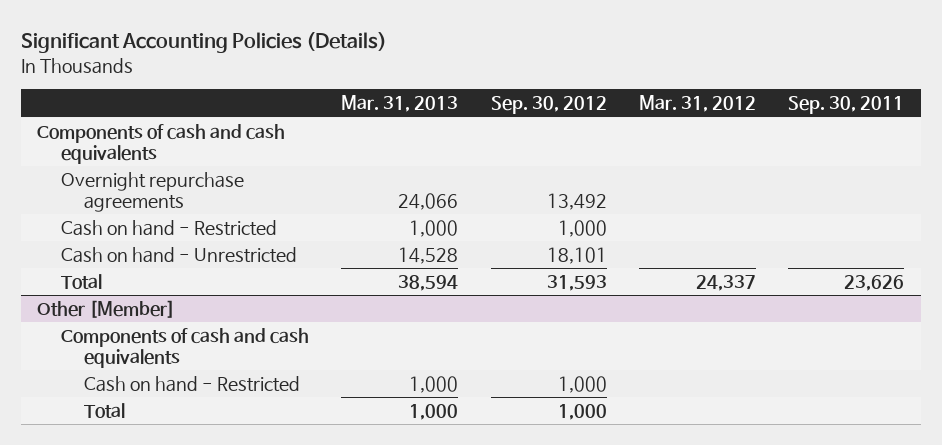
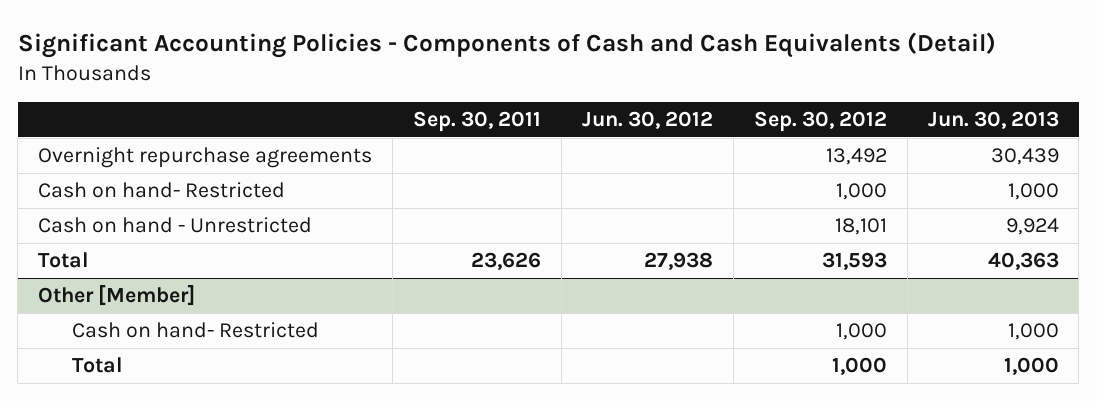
- Significant Accounting Policies (Details)
+ Significant Accounting Policies - Components of Cash and Cash Equivalents (Detail)
- | Mar. 31, 2013 | Sep. 30, 2012 | Mar. 31, 2012 | Sep. 30, 2011
+ | Sep. 30, 2011 | Jun. 30, 2012 | Sep. 30, 2012 | Jun. 30, 2013
- Components of cash and cash equivalents
- Cash on hand - Restricted | 1,000 | 1,000 | |
+ Cash on hand- Restricted | | | 1,000 | 1,000
@ Other [Member]
- Components of cash and cash equivalents
- Cash on hand - Restricted | 1,000 | 1,000 | |
+ Cash on hand- Restricted | | | 1,000 | 1,000

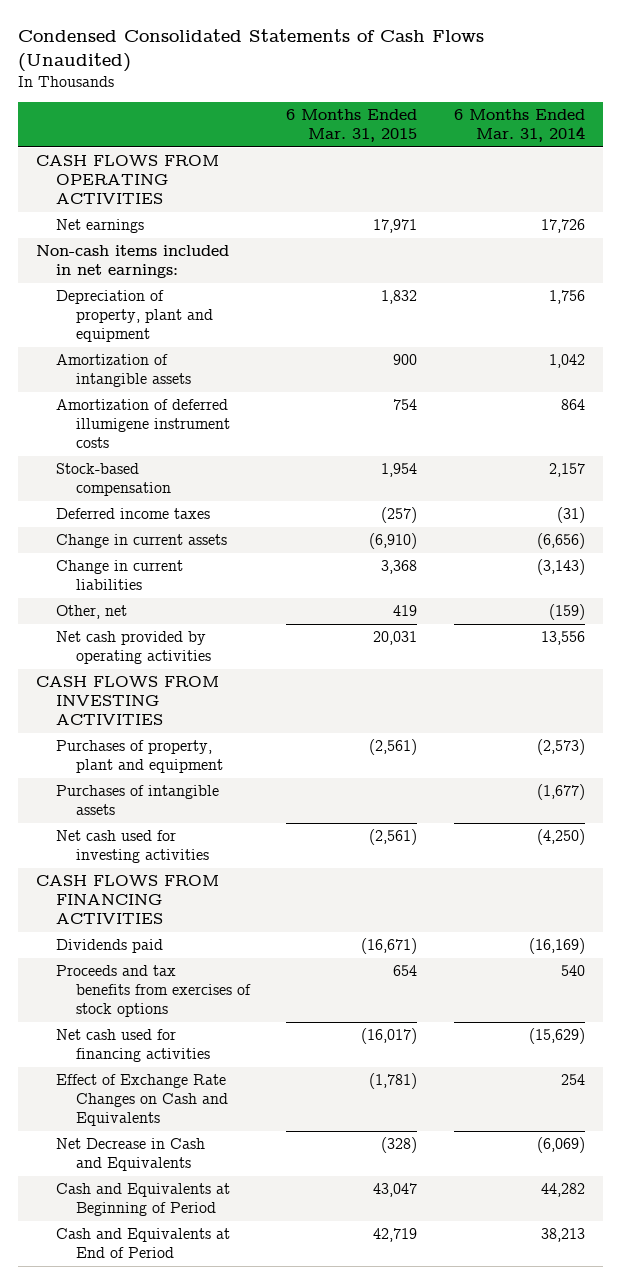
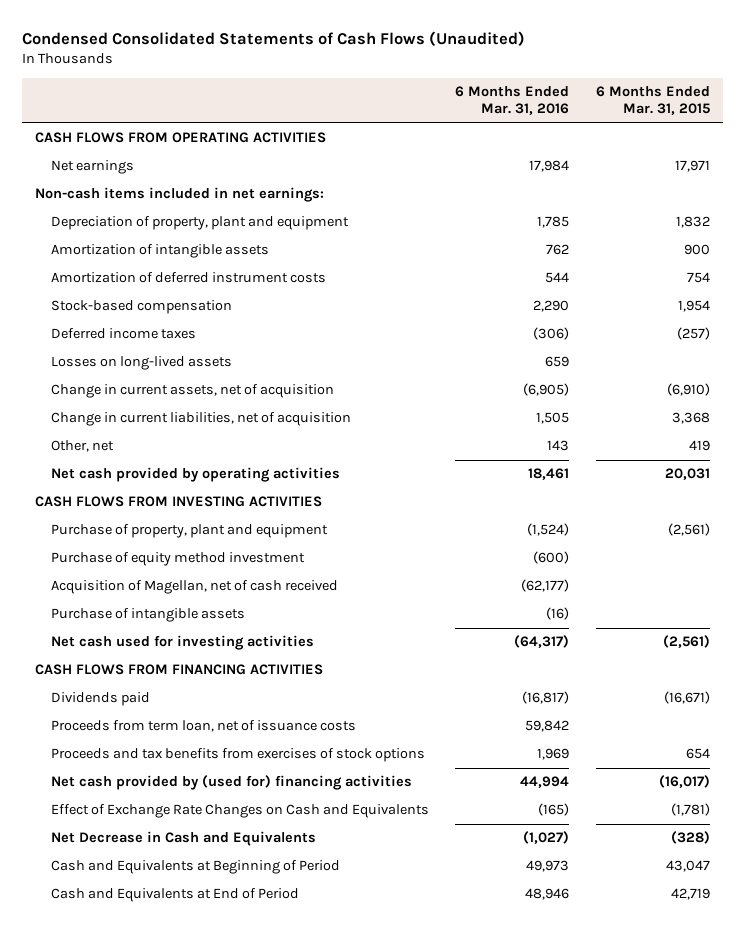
- | 6 Months Ended Mar. 31, 2015 | 6 Months Ended Mar. 31, 2014
+ | 6 Months Ended Mar. 31, 2016 | 6 Months Ended Mar. 31, 2015
- Amortization of deferred illumigene instrument costs | 754 | 864
+ Amortization of deferred instrument costs | 544 | 754
- Change in current assets | (6,910) | (6,656)
- Change in current liabilities | 3,368 | (3,143)
+ Losses on long-lived assets | 659 |
+ Change in current assets, net of acquisition | (6,905) | (6,910)
+ Change in current liabilities, net of acquisition | 1,505 | 3,368
- Purchases of property, plant and equipment | (2,561) | (2,573)
- Purchases of intangible assets | | (1,677)
+ Purchase of property, plant and equipment | (1,524) | (2,561)
+ Purchase of equity method investment | (600) |
+ Acquisition of Magellan, net of cash received | (62,177) |
+ Purchase of intangible assets | (16) |
+ Proceeds from term loan, net of issuance costs | 59,842 |
- Net cash used for financing activities | (16,017) | (15,629)
+ Net cash provided by (used for) financing activities | 44,994 | (16,017)

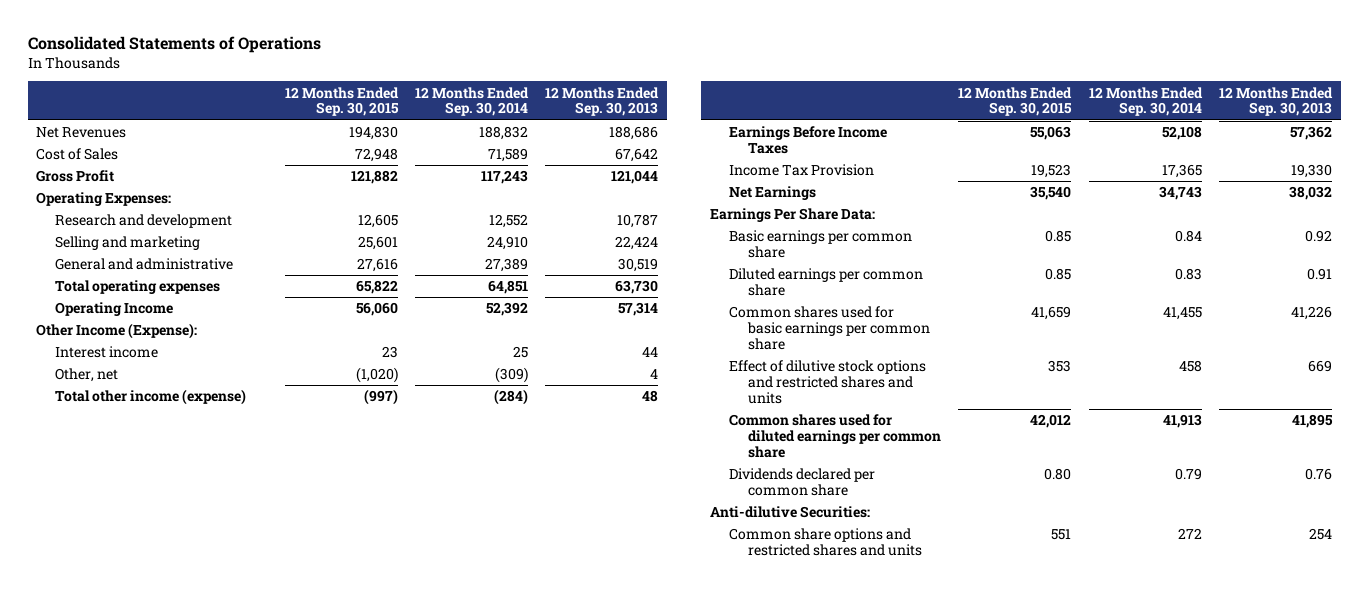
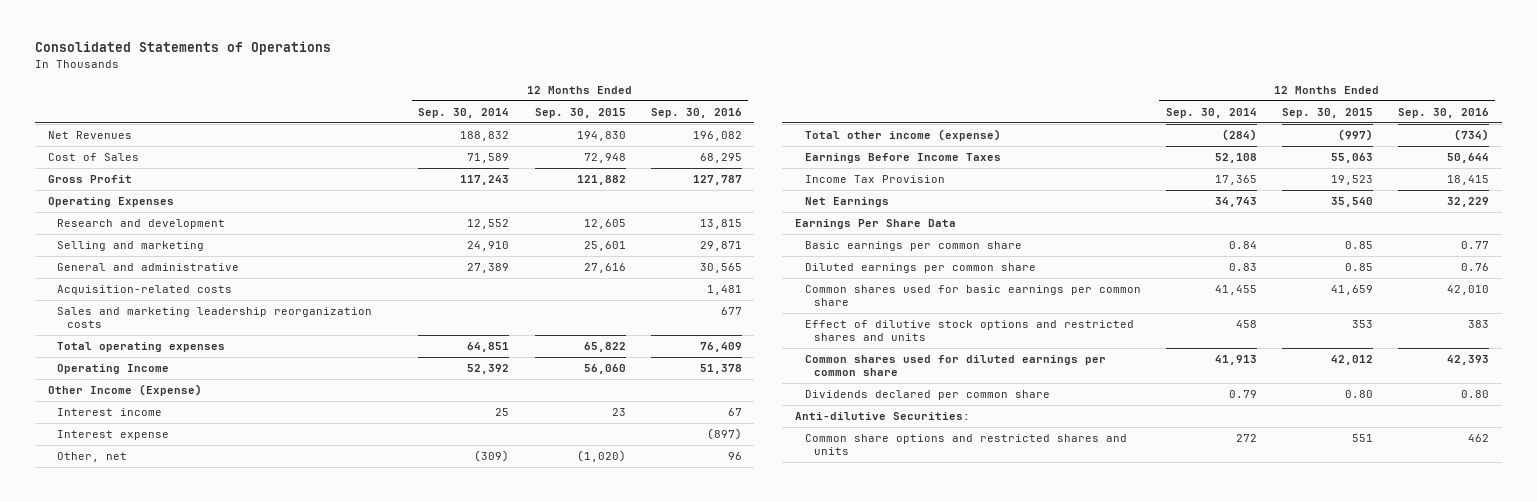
- | 12 Months Ended Sep. 30, 2015 | 12 Months Ended Sep. 30, 2014 | 12 Months Ended Sep. 30, 2013
+ | 12 Months Ended Sep. 30, 2014 | 12 Months Ended Sep. 30, 2015 | 12 Months Ended Sep. 30, 2016
- Operating Expenses:
+ Operating Expenses
+ Acquisition-related costs | | | 1,481
+ Sales and marketing leadership reorganization costs | | | 677
- Other Income (Expense):
+ Other Income (Expense)
+ Interest expense | | | (897)
- Earnings Per Share Data:
+ Earnings Per Share Data

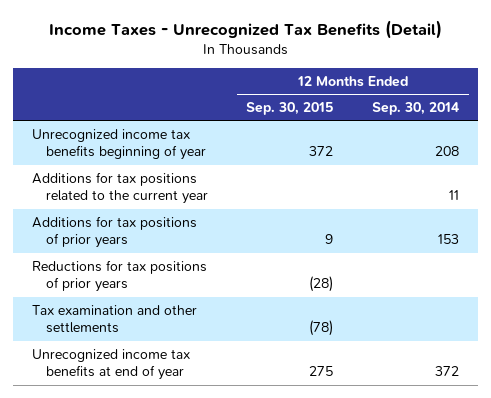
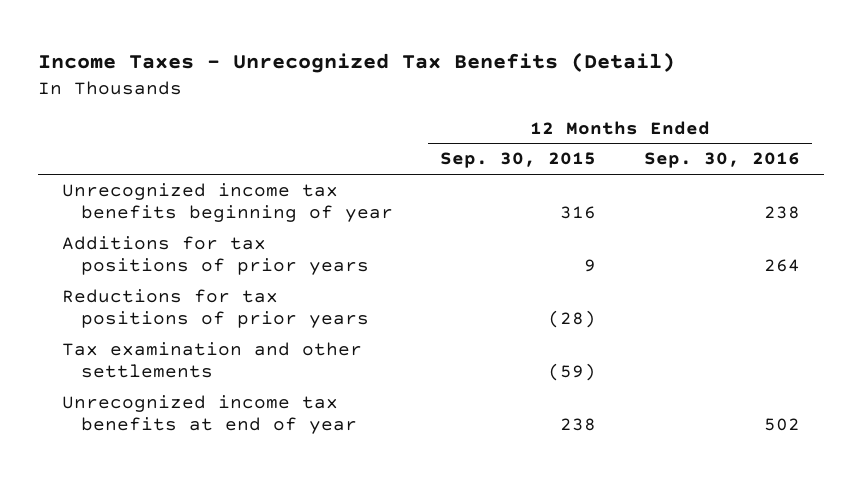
- | 12 Months Ended Sep. 30, 2015 | 12 Months Ended Sep. 30, 2014
+ | 12 Months Ended Sep. 30, 2015 | 12 Months Ended Sep. 30, 2016
- Unrecognized income tax benefits beginning of year | 372 | 208
- Additions for tax positions related to the current year | | 11
+ Unrecognized income tax benefits beginning of year | 316 | 238
- Tax examination and other settlements | (78) |
- Unrecognized income tax benefits at end of year | 275 | 372
+ Tax examination and other settlements | (59) |
+ Unrecognized income tax benefits at end of year | 238 | 502

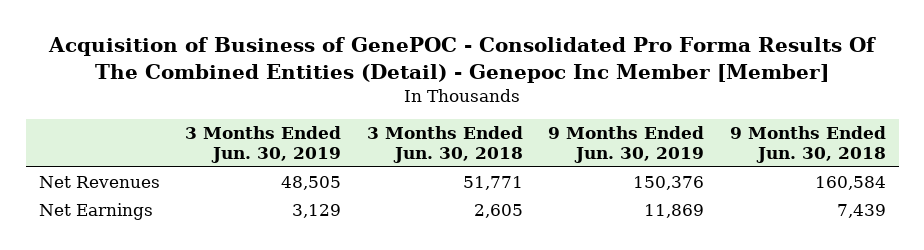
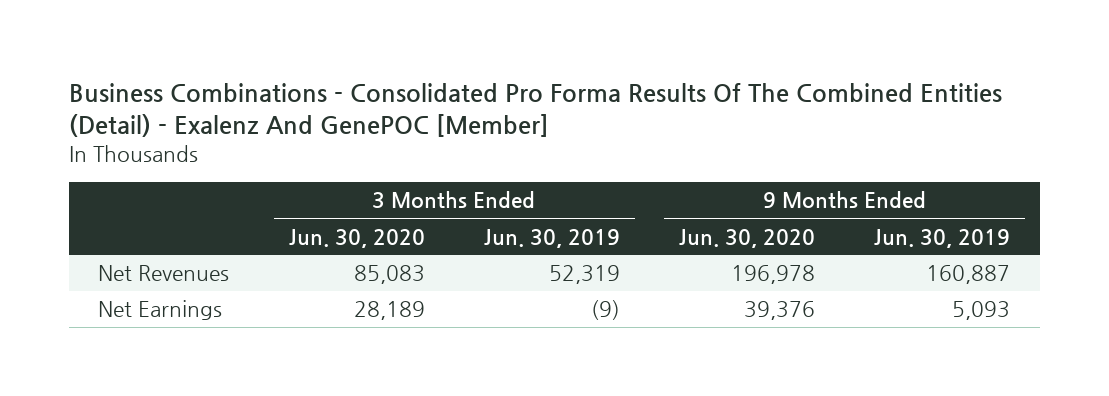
- Acquisition of Business of GenePOC - Consolidated Pro Forma Results Of The Combined Entities (Detail) - Genepoc Inc Member [Member]
+ Business Combinations - Consolidated Pro Forma Results Of The Combined Entities (Detail) - Exalenz And GenePOC [Member]
- | 3 Months Ended Jun. 30, 2019 | 3 Months Ended Jun. 30, 2018 | 9 Months Ended Jun. 30, 2019 | 9 Months Ended Jun. 30, 2018
+ | 3 Months Ended Jun. 30, 2020 | 3 Months Ended Jun. 30, 2019 | 9 Months Ended Jun. 30, 2020 | 9 Months Ended Jun. 30, 2019
- Net Revenues | 48,505 | 51,771 | 150,376 | 160,584
- Net Earnings | 3,129 | 2,605 | 11,869 | 7,439
+ Net Revenues | 85,083 | 52,319 | 196,978 | 160,887
+ Net Earnings | 28,189 | (9) | 39,376 | 5,093

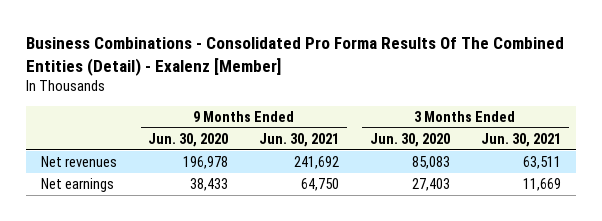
- Business Combinations - Consolidated Pro Forma Results Of The Combined Entities (Detail) - Exalenz And GenePOC [Member]
+ Business Combinations - Consolidated Pro Forma Results Of The Combined Entities (Detail) - Exalenz [Member]
- | 3 Months Ended Jun. 30, 2020 | 3 Months Ended Jun. 30, 2019 | 9 Months Ended Jun. 30, 2020 | 9 Months Ended Jun. 30, 2019
+ | 9 Months Ended Jun. 30, 2020 | 9 Months Ended Jun. 30, 2021 | 3 Months Ended Jun. 30, 2020 | 3 Months Ended Jun. 30, 2021
- Net Revenues | 85,083 | 52,319 | 196,978 | 160,887
- Net Earnings | 28,189 | (9) | 39,376 | 5,093
+ Net revenues | 196,978 | 241,692 | 85,083 | 63,511
+ Net earnings | 38,433 | 64,750 | 27,403 | 11,669

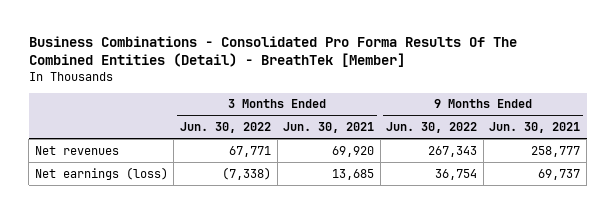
- Business Combinations - Consolidated Pro Forma Results Of The Combined Entities (Detail) - Exalenz [Member]
+ Business Combinations - Consolidated Pro Forma Results Of The Combined Entities (Detail) - BreathTek [Member]
- | 9 Months Ended Jun. 30, 2020 | 9 Months Ended Jun. 30, 2021 | 3 Months Ended Jun. 30, 2020 | 3 Months Ended Jun. 30, 2021
+ | 3 Months Ended Jun. 30, 2022 | 3 Months Ended Jun. 30, 2021 | 9 Months Ended Jun. 30, 2022 | 9 Months Ended Jun. 30, 2021
- Net revenues | 196,978 | 241,692 | 85,083 | 63,511
- Net earnings | 38,433 | 64,750 | 27,403 | 11,669
+ Net revenues | 67,771 | 69,920 | 267,343 | 258,777
+ Net earnings (loss) | (7,338) | 13,685 | 36,754 | 69,737

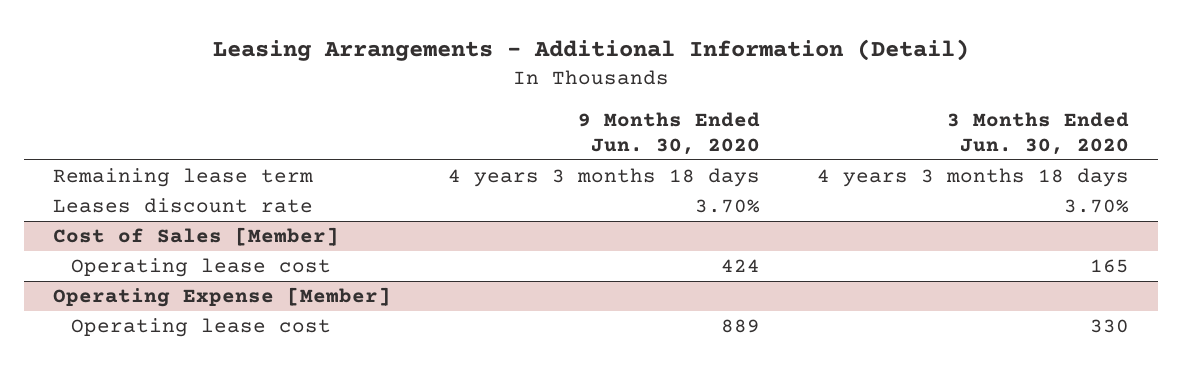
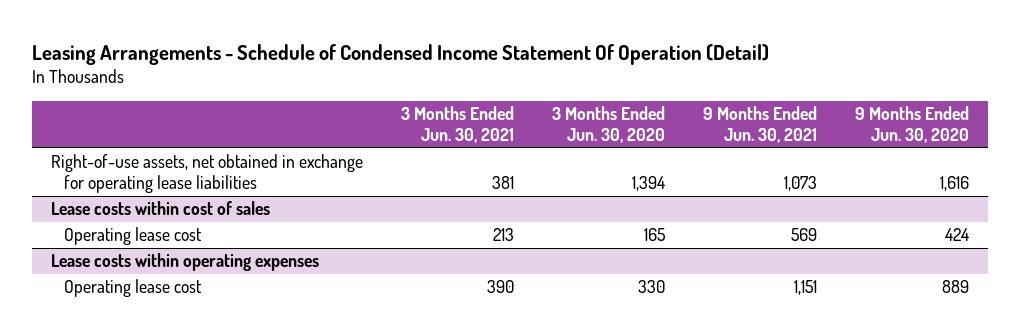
- Leasing Arrangements - Additional Information (Detail)
+ Leasing Arrangements - Schedule of Condensed Income Statement Of Operation (Detail)
- | 9 Months Ended Jun. 30, 2020 | 3 Months Ended Jun. 30, 2020
+ | 3 Months Ended Jun. 30, 2021 | 3 Months Ended Jun. 30, 2020 | 9 Months Ended Jun. 30, 2021 | 9 Months Ended Jun. 30, 2020
- Remaining lease term | 4 years 3 months 18 days | 4 years 3 months 18 days
- Leases discount rate | 3.70% | 3.70%
- Cost of Sales [Member]
+ Right-of-use assets, net obtained in exchange for operating lease liabilities | 381 | 1,394 | 1,073 | 1,616
+ Lease costs within cost of sales
- Operating Expense [Member]
+ Lease costs within operating expenses

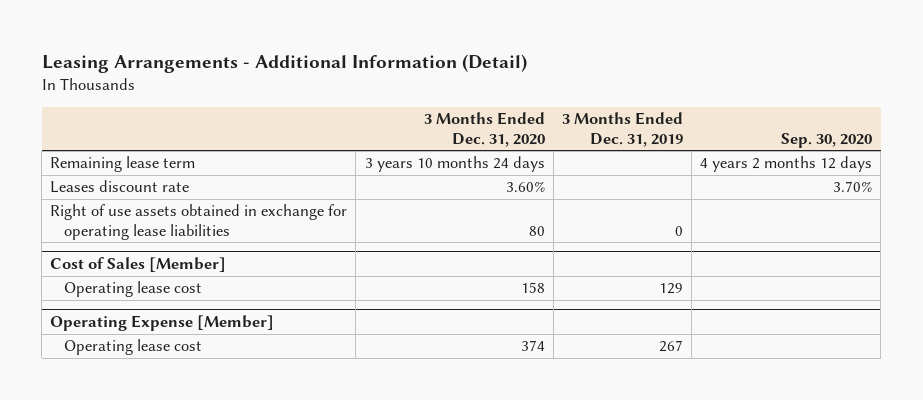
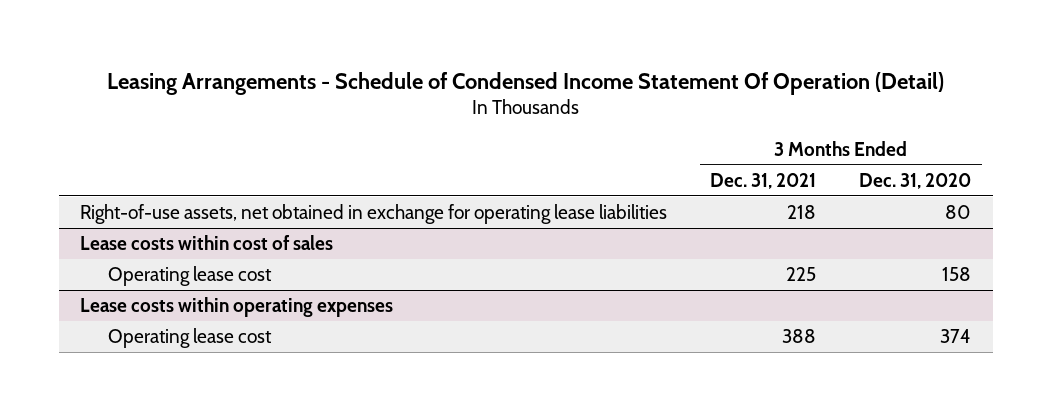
- Leasing Arrangements - Additional Information (Detail)
+ Leasing Arrangements - Schedule of Condensed Income Statement Of Operation (Detail)
- | 3 Months Ended Dec. 31, 2020 | 3 Months Ended Dec. 31, 2019 | Sep. 30, 2020
+ | 3 Months Ended Dec. 31, 2021 | 3 Months Ended Dec. 31, 2020
- Remaining lease term | 3 years 10 months 24 days | | 4 years 2 months 12 days
- Leases discount rate | 3.60% | | 3.70%
- Right of use assets obtained in exchange for operating lease liabilities | 80 | 0 |
- Cost of Sales [Member]
+ Right-of-use assets, net obtained in exchange for operating lease liabilities | 218 | 80
+ Lease costs within cost of sales
- Operating Expense [Member]
+ Lease costs within operating expenses

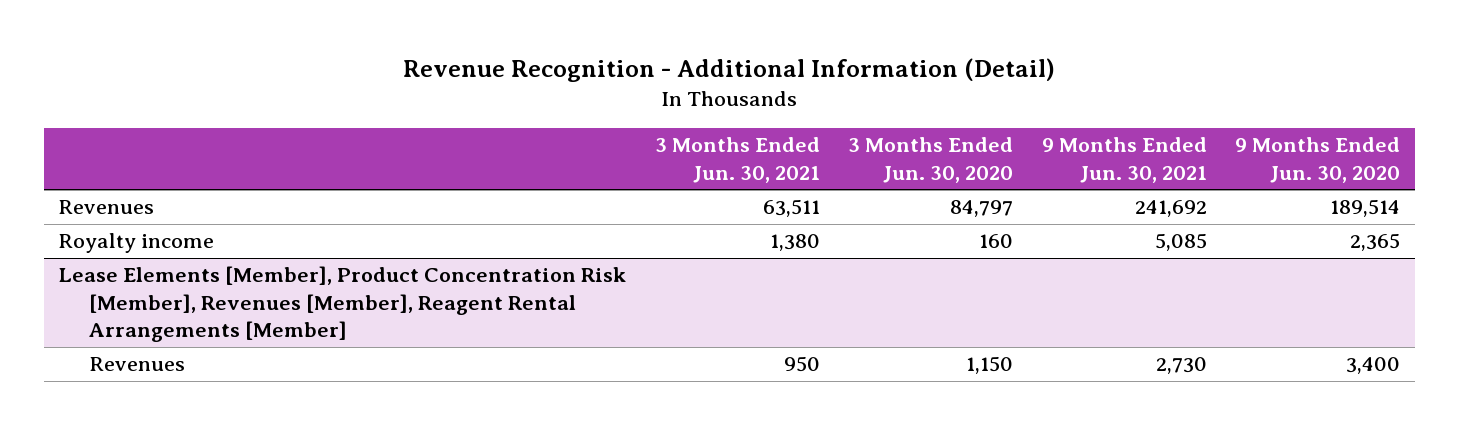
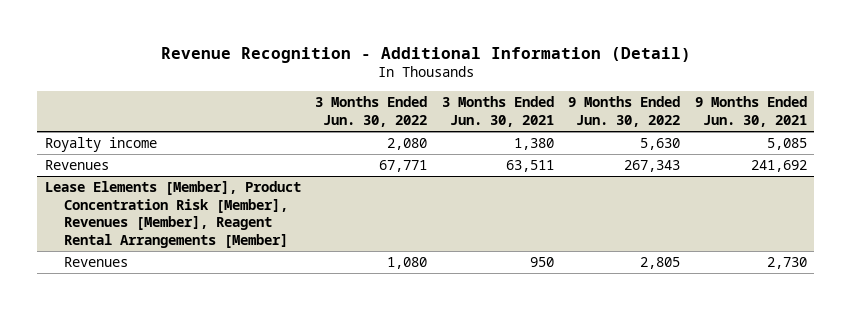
- | 3 Months Ended Jun. 30, 2021 | 3 Months Ended Jun. 30, 2020 | 9 Months Ended Jun. 30, 2021 | 9 Months Ended Jun. 30, 2020
+ | 3 Months Ended Jun. 30, 2022 | 3 Months Ended Jun. 30, 2021 | 9 Months Ended Jun. 30, 2022 | 9 Months Ended Jun. 30, 2021
moved down: Revenues | 67,771 | 63,511 | 267,343 | 241,692

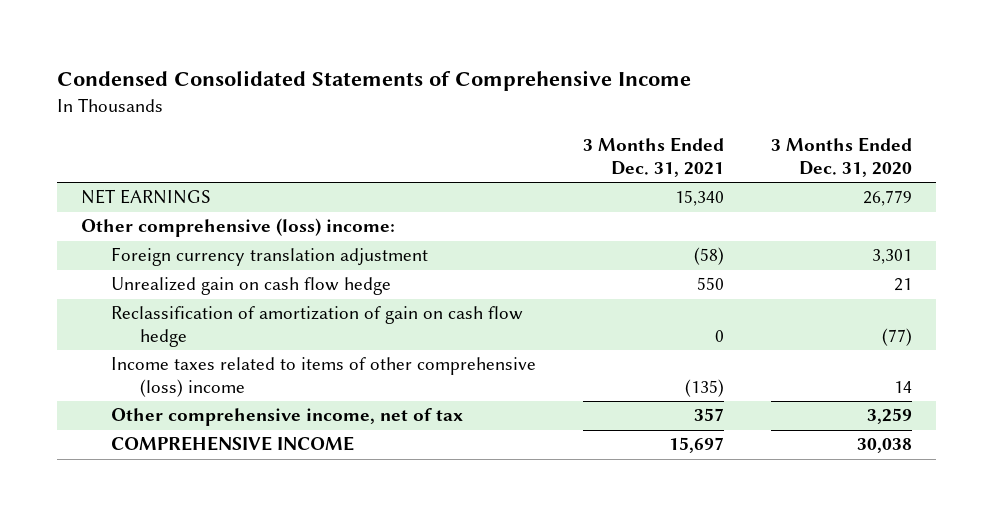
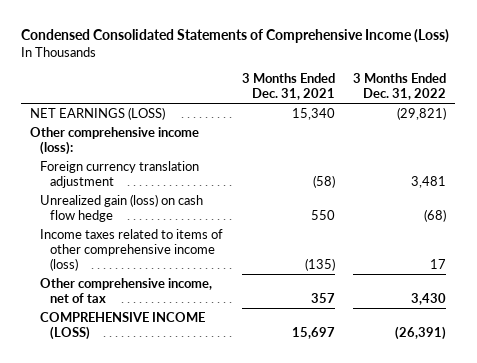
- Condensed Consolidated Statements of Comprehensive Income
+ Condensed Consolidated Statements of Comprehensive Income (Loss)
- | 3 Months Ended Dec. 31, 2021 | 3 Months Ended Dec. 31, 2020
+ | 3 Months Ended Dec. 31, 2021 | 3 Months Ended Dec. 31, 2022
- NET EARNINGS | 15,340 | 26,779
- Other comprehensive (loss) income:
+ NET EARNINGS (LOSS) | 15,340 | (29,821)
+ Other comprehensive income (loss):
- Unrealized gain on cash flow hedge | 550 | 21
- Reclassification of amortization of gain on cash flow hedge | 0 | (77)
- Income taxes related to items of other comprehensive (loss) income | (135) | 14
+ Unrealized gain (loss) on cash flow hedge | 550 | (68)
+ Income taxes related to items of other comprehensive income (loss) | (135) | 17
- COMPREHENSIVE INCOME | 15,697 | 30,038
+ COMPREHENSIVE INCOME (LOSS) | 15,697 | (26,391)

